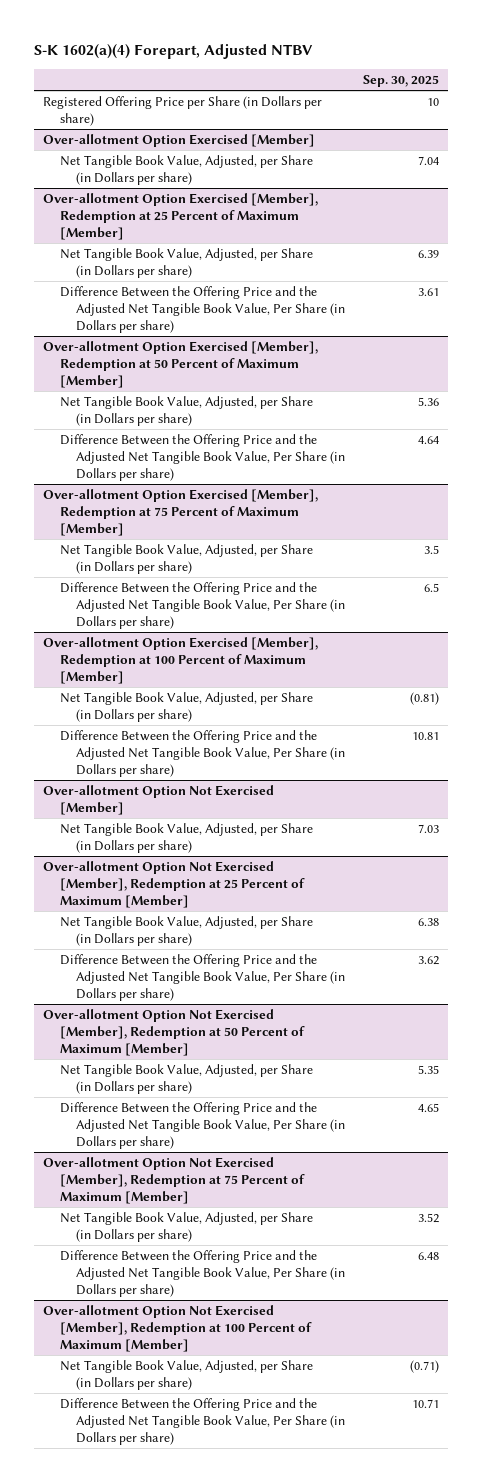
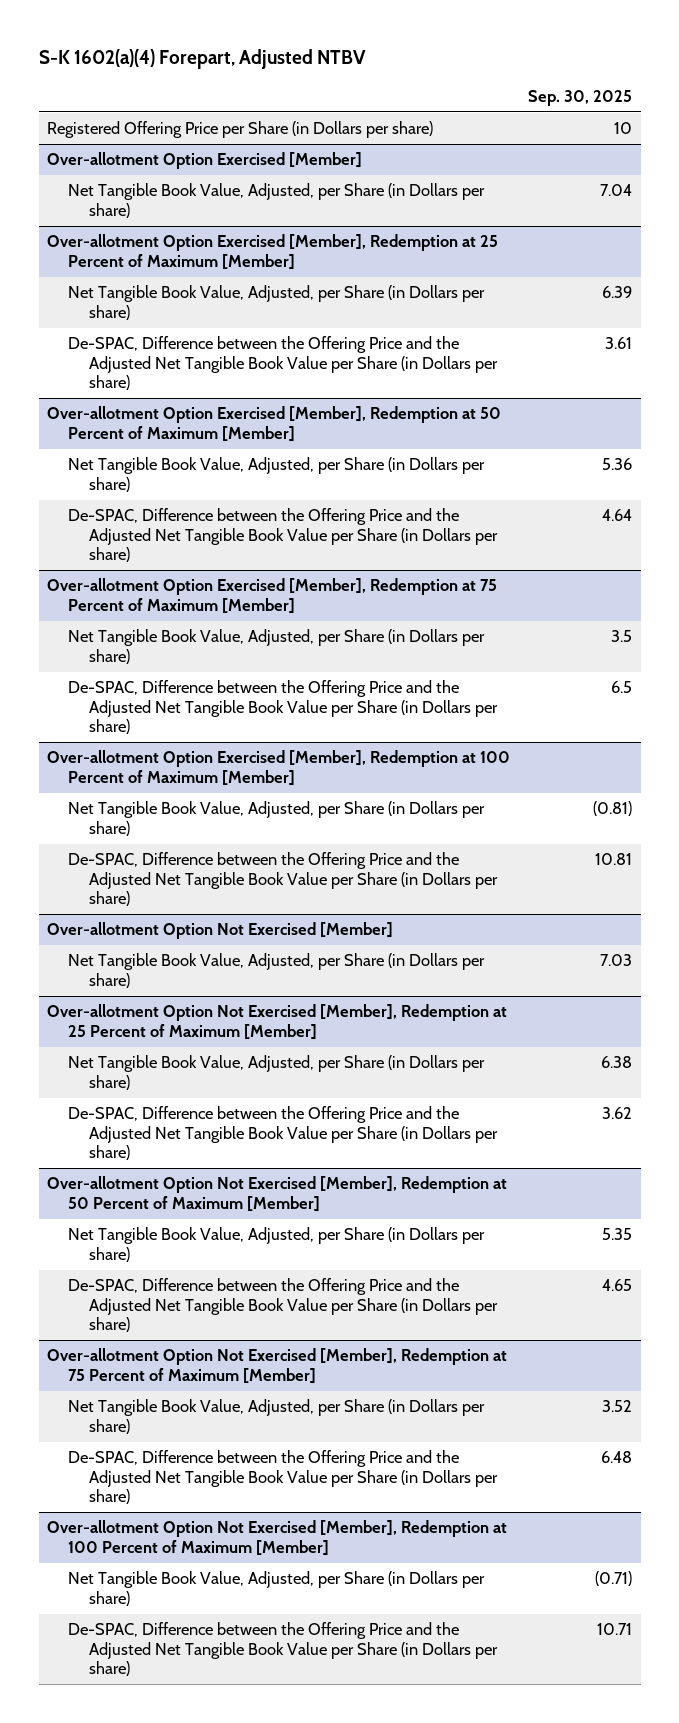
@ Over-allotment Option Exercised [Member], Redemption at 25 Percent of Maximum [Member]
- Difference Between the Offering Price and the Adjusted Net Tangible Book Value, Per Share (in Dollars per share) | 3.61
+ De-SPAC, Difference between the Offering Price and the Adjusted Net Tangible Book Value per Share (in Dollars per share) | 3.61
@ Over-allotment Option Exercised [Member], Redemption at 50 Percent of Maximum [Member]
- Difference Between the Offering Price and the Adjusted Net Tangible Book Value, Per Share (in Dollars per share) | 4.64
+ De-SPAC, Difference between the Offering Price and the Adjusted Net Tangible Book Value per Share (in Dollars per share) | 4.64
@ Over-allotment Option Exercised [Member], Redemption at 75 Percent of Maximum [Member]
- Difference Between the Offering Price and the Adjusted Net Tangible Book Value, Per Share (in Dollars per share) | 6.5
+ De-SPAC, Difference between the Offering Price and the Adjusted Net Tangible Book Value per Share (in Dollars per share) | 6.5
@ Over-allotment Option Exercised [Member], Redemption at 100 Percent of Maximum [Member]
- Difference Between the Offering Price and the Adjusted Net Tangible Book Value, Per Share (in Dollars per share) | 10.81
+ De-SPAC, Difference between the Offering Price and the Adjusted Net Tangible Book Value per Share (in Dollars per share) | 10.81
@ Over-allotment Option Not Exercised [Member], Redemption at 25 Percent of Maximum [Member]
- Difference Between the Offering Price and the Adjusted Net Tangible Book Value, Per Share (in Dollars per share) | 3.62
+ De-SPAC, Difference between the Offering Price and the Adjusted Net Tangible Book Value per Share (in Dollars per share) | 3.62
@ Over-allotment Option Not Exercised [Member], Redemption at 50 Percent of Maximum [Member]
- Difference Between the Offering Price and the Adjusted Net Tangible Book Value, Per Share (in Dollars per share) | 4.65
+ De-SPAC, Difference between the Offering Price and the Adjusted Net Tangible Book Value per Share (in Dollars per share) | 4.65
@ Over-allotment Option Not Exercised [Member], Redemption at 75 Percent of Maximum [Member]
- Difference Between the Offering Price and the Adjusted Net Tangible Book Value, Per Share (in Dollars per share) | 6.48
+ De-SPAC, Difference between the Offering Price and the Adjusted Net Tangible Book Value per Share (in Dollars per share) | 6.48
@ Over-allotment Option Not Exercised [Member], Redemption at 100 Percent of Maximum [Member]
- Difference Between the Offering Price and the Adjusted Net Tangible Book Value, Per Share (in Dollars per share) | 10.71
+ De-SPAC, Difference between the Offering Price and the Adjusted Net Tangible Book Value per Share (in Dollars per share) | 10.71

